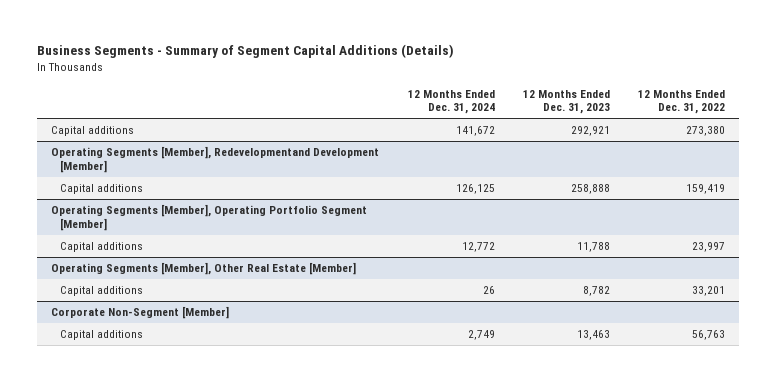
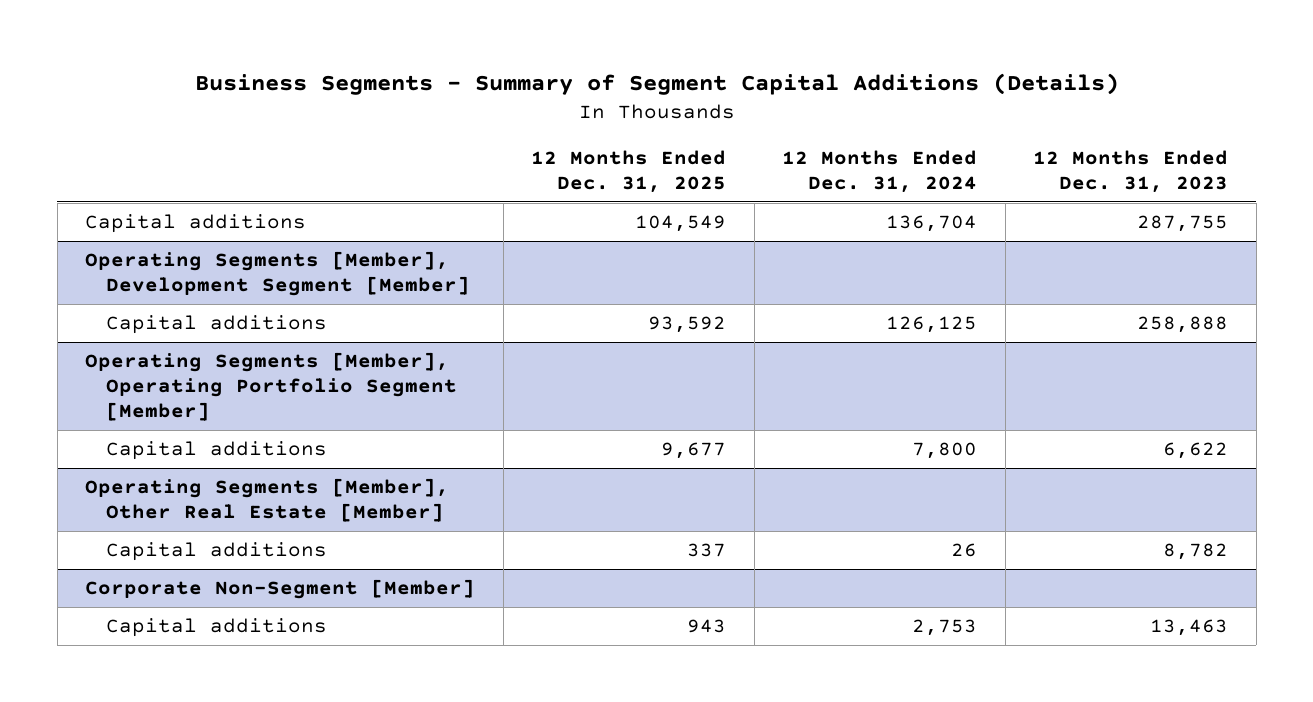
- | 12 Months Ended Dec. 31, 2024 | 12 Months Ended Dec. 31, 2023 | 12 Months Ended Dec. 31, 2022
+ | 12 Months Ended Dec. 31, 2025 | 12 Months Ended Dec. 31, 2024 | 12 Months Ended Dec. 31, 2023
- Capital additions | 141,672 | 292,921 | 273,380
- Operating Segments [Member], Redevelopmentand Development [Member]
+ Capital additions | 104,549 | 136,704 | 287,755
+ Operating Segments [Member], Development Segment [Member]
@ Operating Segments [Member], Operating Portfolio Segment [Member]
- Capital additions | 12,772 | 11,788 | 23,997
+ Capital additions | 9,677 | 7,800 | 6,622
@ Corporate Non-Segment [Member]
- Capital additions | 2,749 | 13,463 | 56,763
+ Capital additions | 943 | 2,753 | 13,463

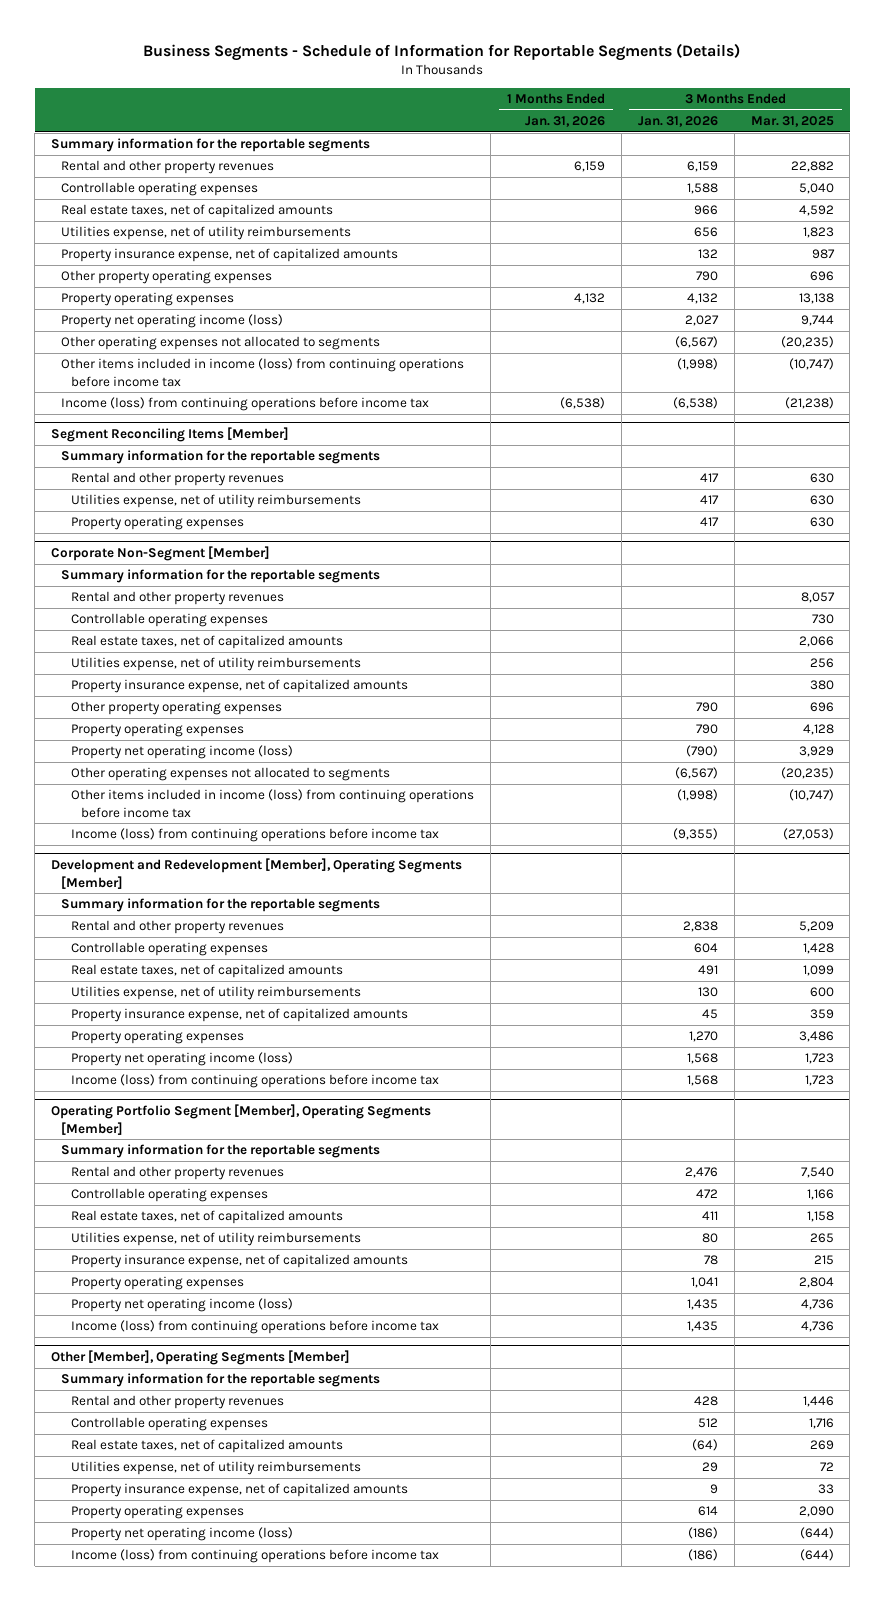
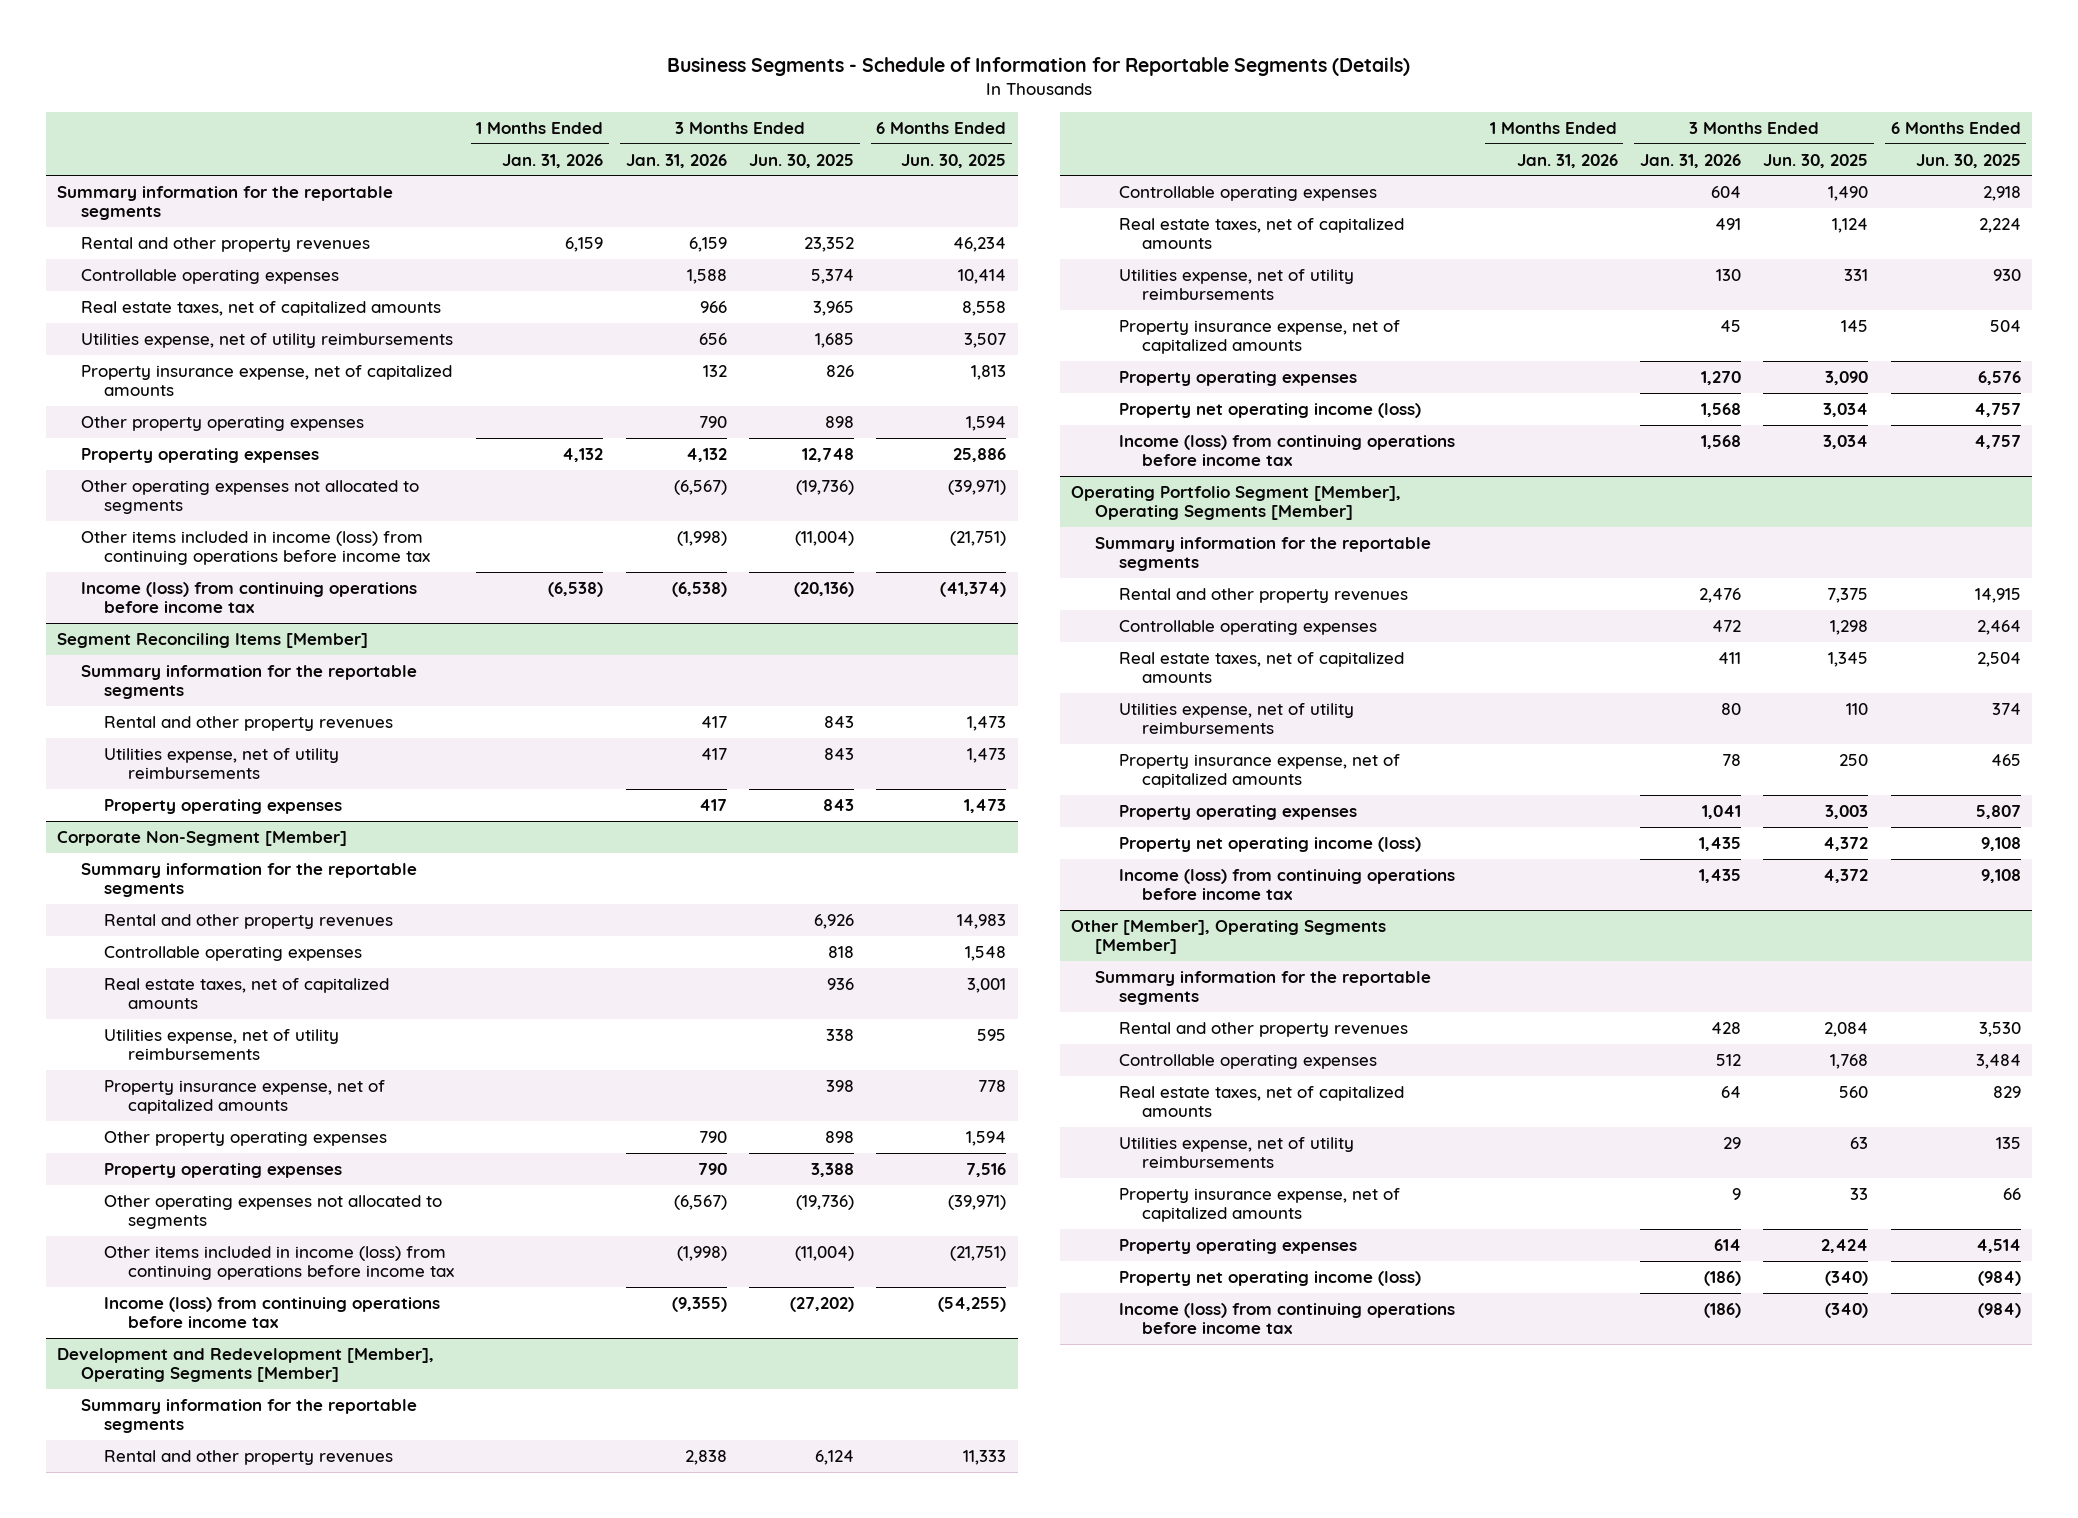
- | 1 Months Ended Jan. 31, 2026 | 3 Months Ended Jan. 31, 2026 | 3 Months Ended Mar. 31, 2025
+ | 1 Months Ended Jan. 31, 2026 | 3 Months Ended Jan. 31, 2026 | 3 Months Ended Jun. 30, 2025 | 6 Months Ended Jun. 30, 2025
- Property net operating income (loss) | | 2,027 | 9,744
@ Corporate Non-Segment [Member]
- Property net operating income (loss) | | (790) | 3,929
@ Other [Member], Operating Segments [Member]
- Real estate taxes, net of capitalized amounts | | (64) | 269
+ Real estate taxes, net of capitalized amounts | | 64 | 560 | 829

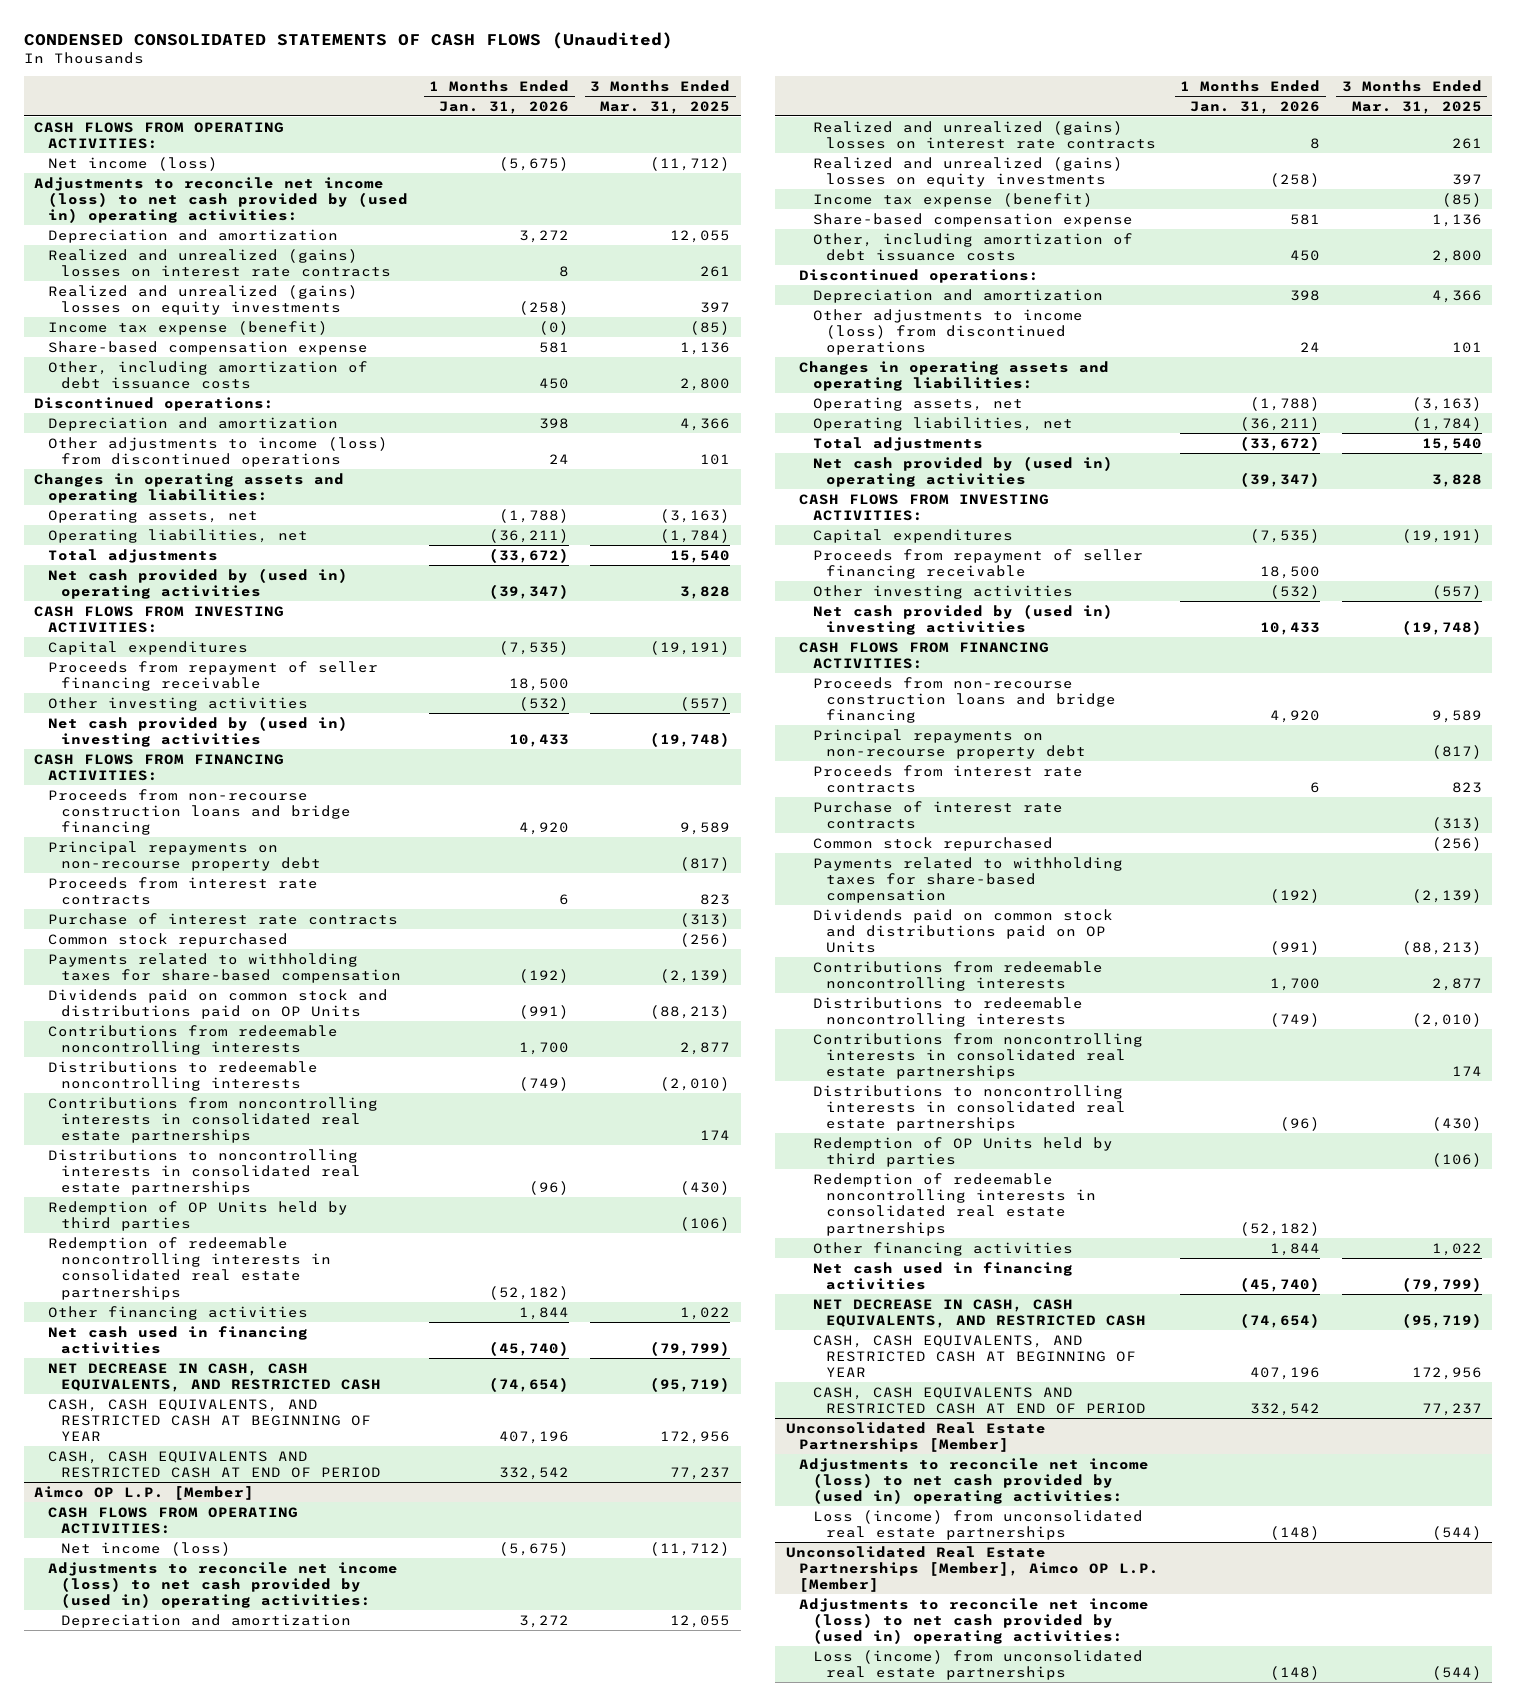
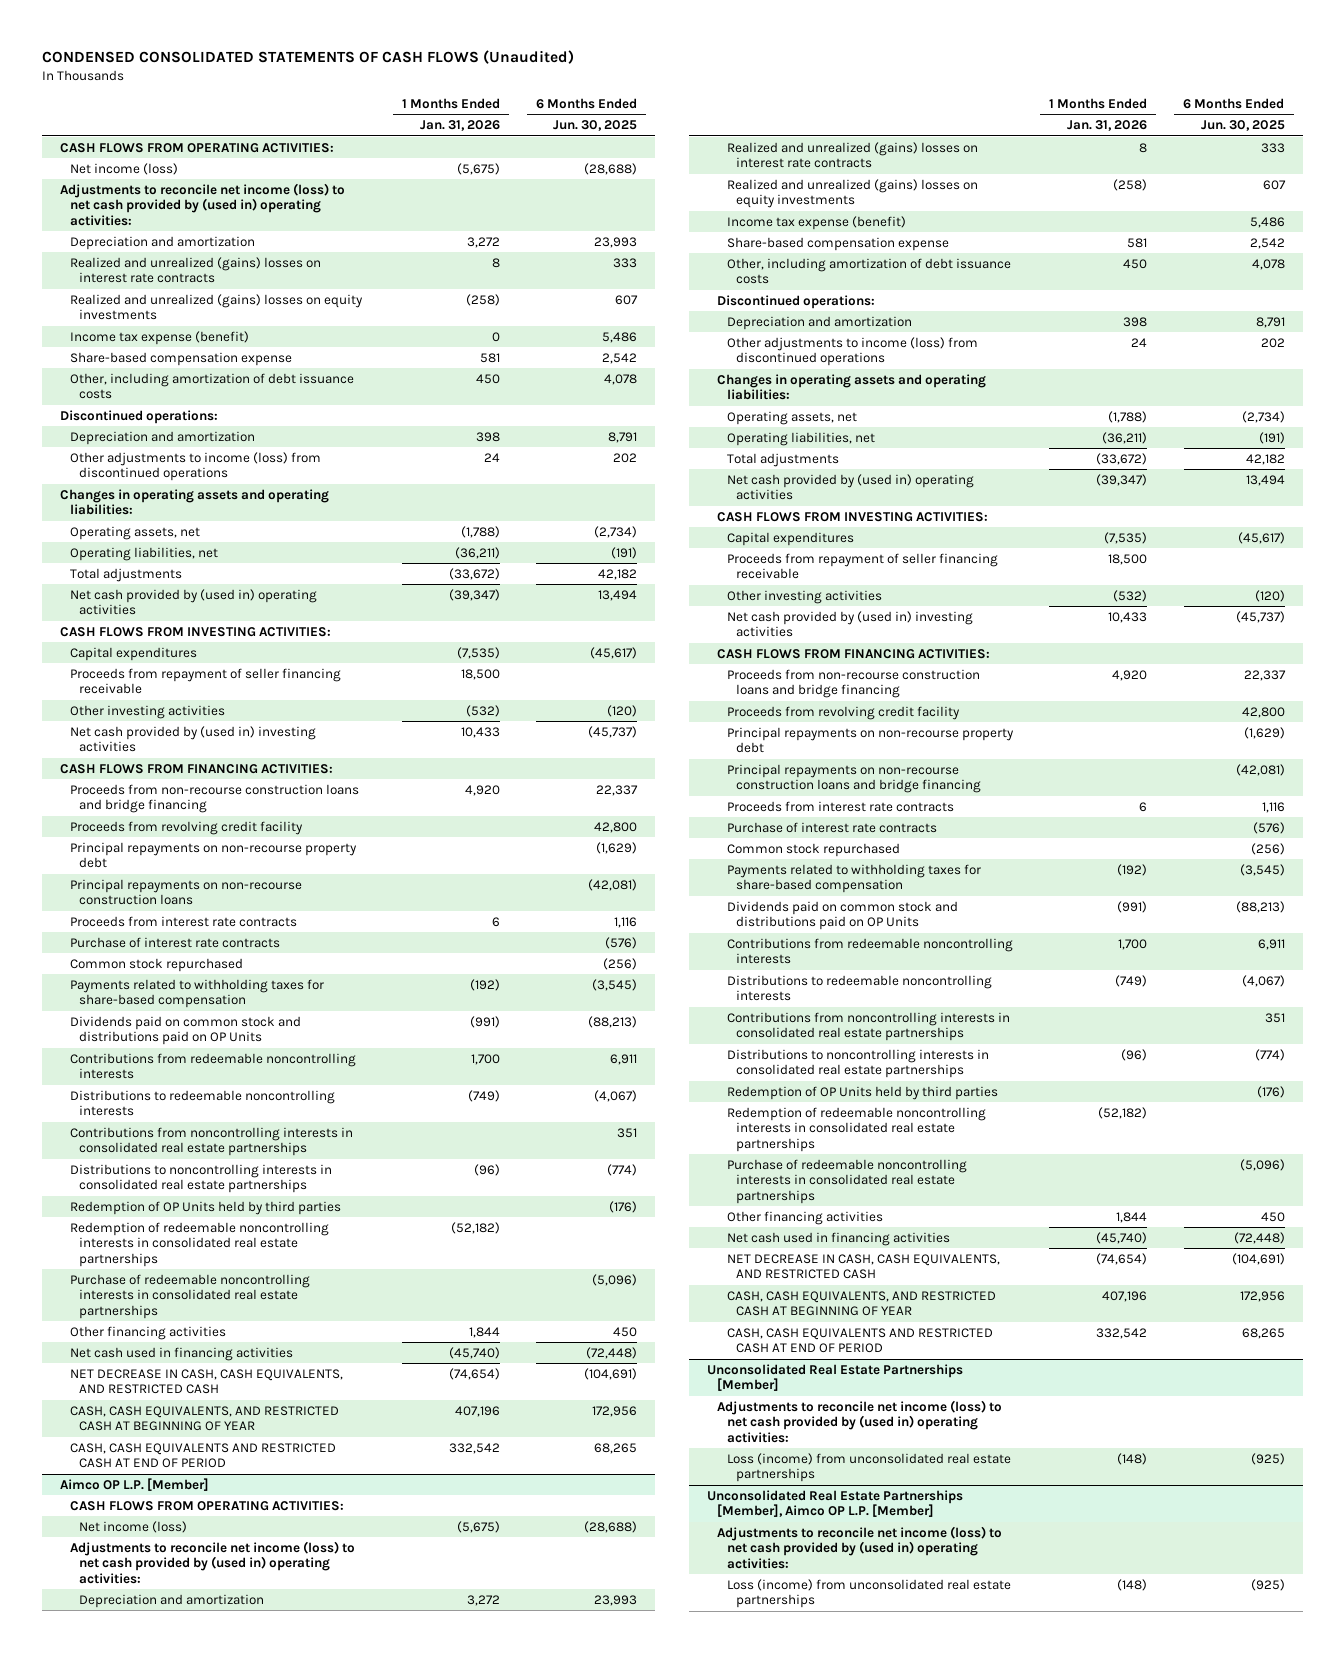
- | 1 Months Ended Jan. 31, 2026 | 3 Months Ended Mar. 31, 2025
+ | 1 Months Ended Jan. 31, 2026 | 6 Months Ended Jun. 30, 2025
- Income tax expense (benefit) | (0) | (85)
+ Income tax expense (benefit) | 0 | 5,486
+ Proceeds from revolving credit facility | | 42,800
+ Principal repayments on non-recourse construction loans | | (42,081)
+ Purchase of redeemable noncontrolling interests in consolidated real estate partnerships | | (5,096)
@ Aimco OP L.P. [Member]
+ Proceeds from revolving credit facility | | 42,800
+ Principal repayments on non-recourse construction loans and bridge financing | | (42,081)
+ Purchase of redeemable noncontrolling interests in consolidated real estate partnerships | | (5,096)

